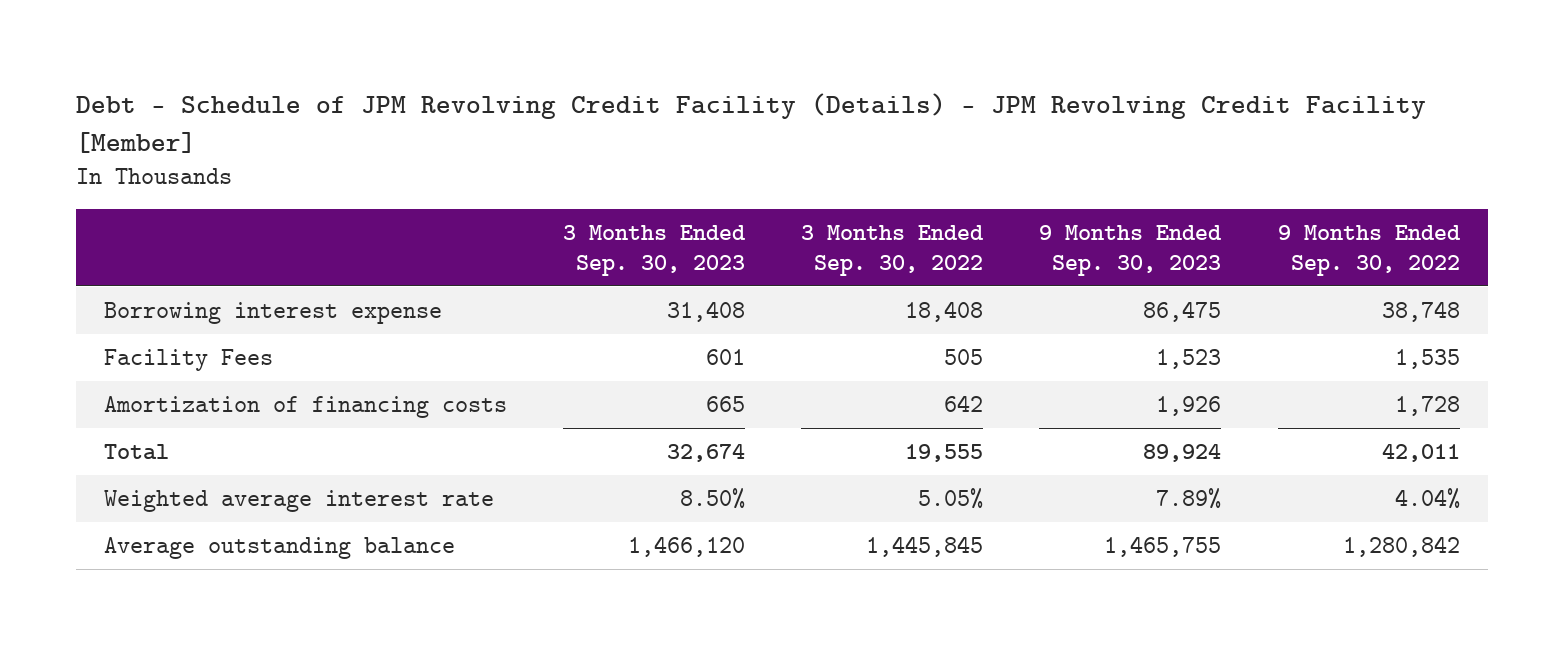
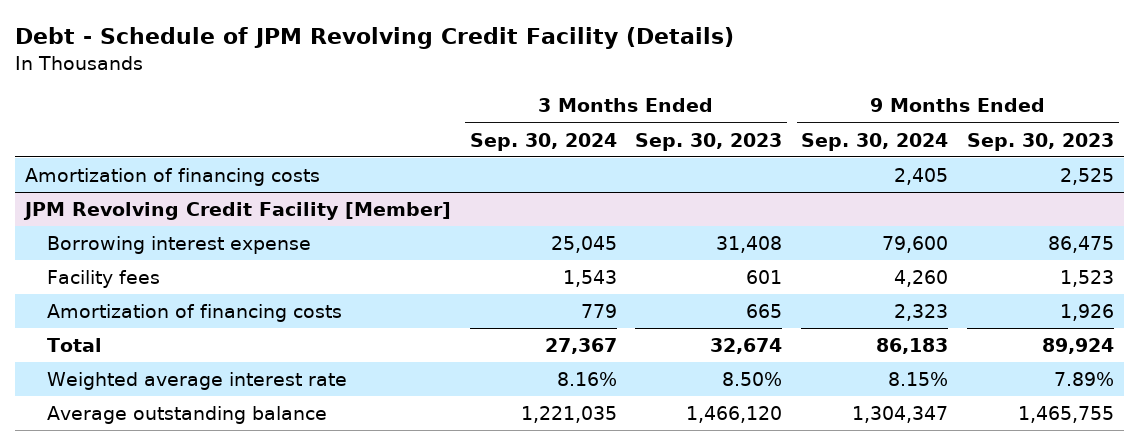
- Debt - Schedule of JPM Revolving Credit Facility (Details) - JPM Revolving Credit Facility [Member]
+ Debt - Schedule of JPM Revolving Credit Facility (Details)
- | 3 Months Ended Sep. 30, 2023 | 3 Months Ended Sep. 30, 2022 | 9 Months Ended Sep. 30, 2023 | 9 Months Ended Sep. 30, 2022
+ | 3 Months Ended Sep. 30, 2024 | 3 Months Ended Sep. 30, 2023 | 9 Months Ended Sep. 30, 2024 | 9 Months Ended Sep. 30, 2023
+ Amortization of financing costs | | | 2,405 | 2,525
+ JPM Revolving Credit Facility [Member]
- Facility Fees | 601 | 505 | 1,523 | 1,535
+ Facility fees | 1,543 | 601 | 4,260 | 1,523

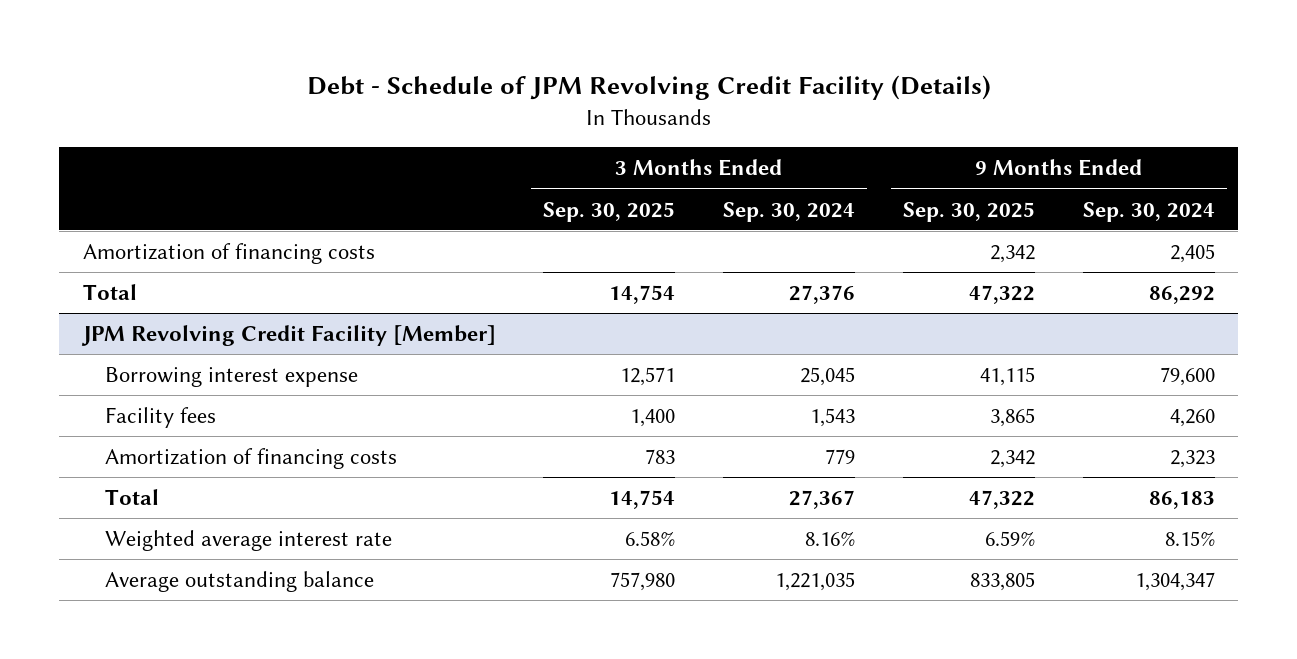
- | 3 Months Ended Sep. 30, 2024 | 3 Months Ended Sep. 30, 2023 | 9 Months Ended Sep. 30, 2024 | 9 Months Ended Sep. 30, 2023
+ | 3 Months Ended Sep. 30, 2025 | 3 Months Ended Sep. 30, 2024 | 9 Months Ended Sep. 30, 2025 | 9 Months Ended Sep. 30, 2024
+ Total | 14,754 | 27,376 | 47,322 | 86,292

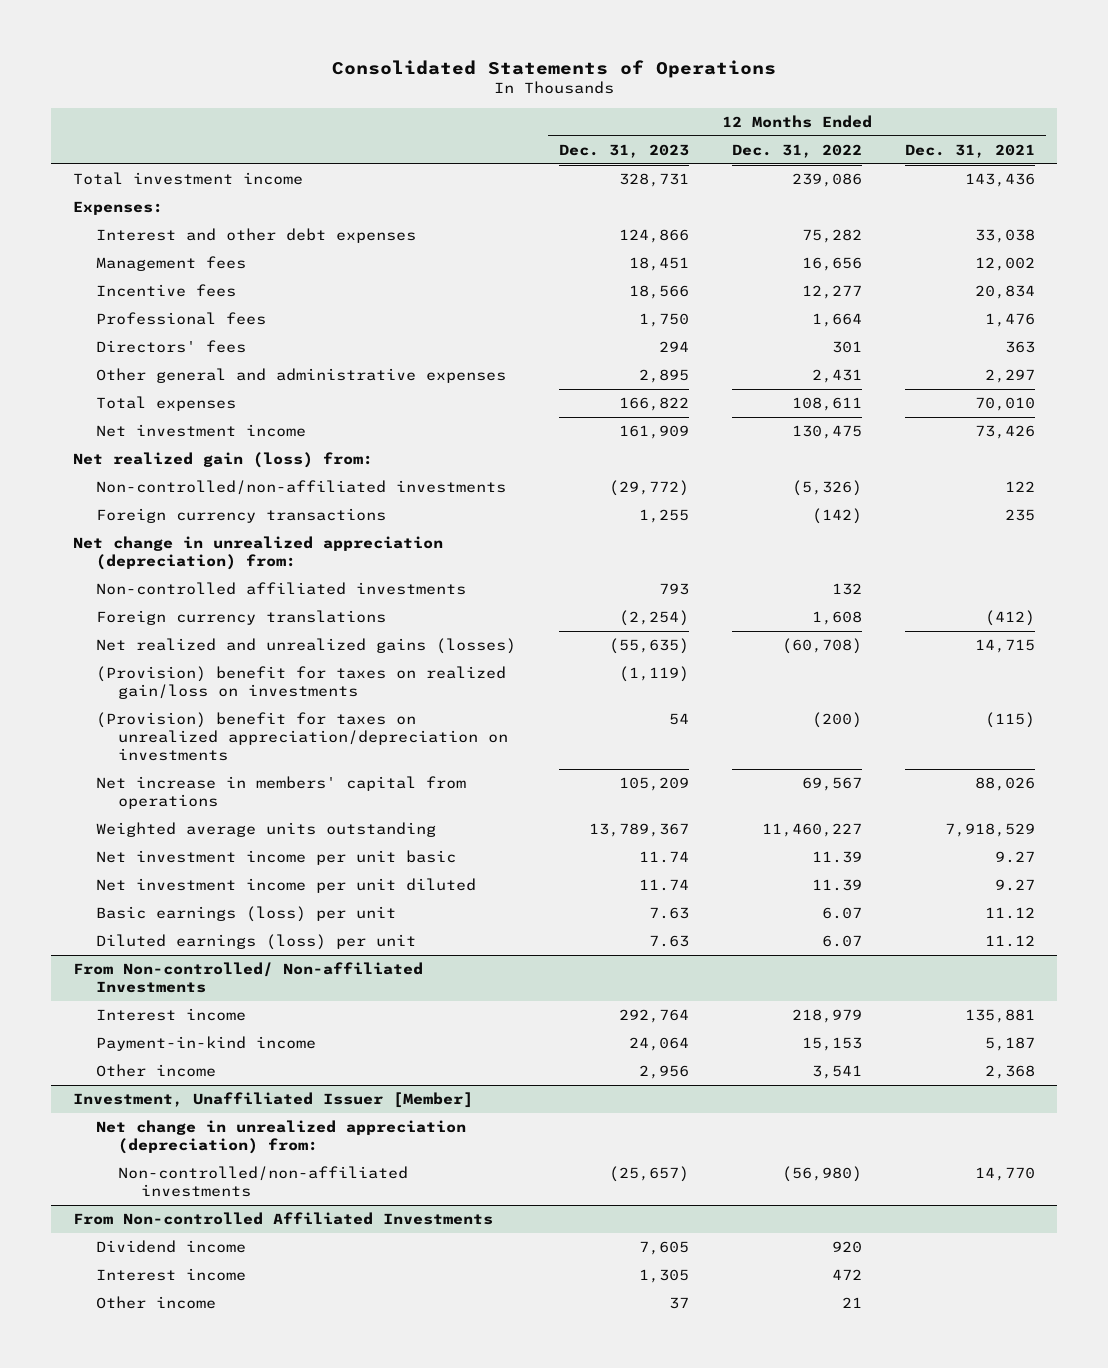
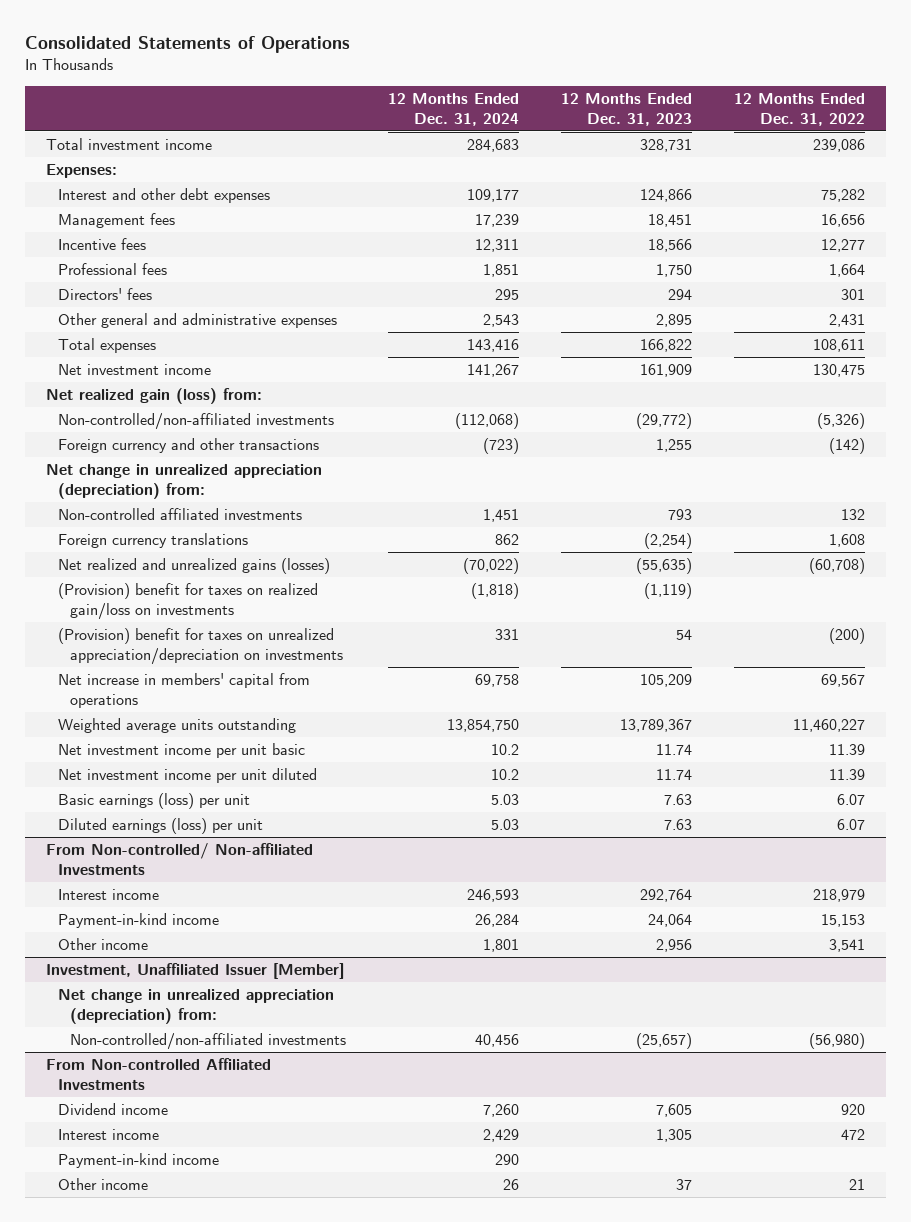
- | 12 Months Ended Dec. 31, 2023 | 12 Months Ended Dec. 31, 2022 | 12 Months Ended Dec. 31, 2021
+ | 12 Months Ended Dec. 31, 2024 | 12 Months Ended Dec. 31, 2023 | 12 Months Ended Dec. 31, 2022
- Foreign currency transactions | 1,255 | (142) | 235
+ Foreign currency and other transactions | (723) | 1,255 | (142)
@ From Non-controlled Affiliated Investments
+ Payment-in-kind income | 290 | |

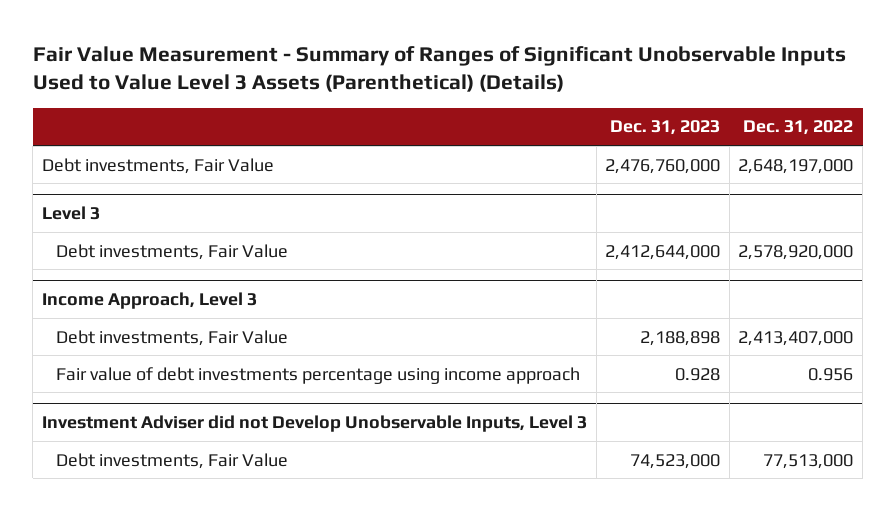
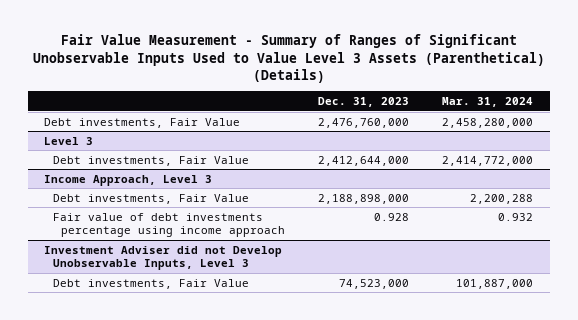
- | Dec. 31, 2023 | Dec. 31, 2022
+ | Dec. 31, 2023 | Mar. 31, 2024
@ Income Approach, Level 3
- Debt investments, Fair Value | 2,188,898 | 2,413,407,000
+ Debt investments, Fair Value | 2,188,898,000 | 2,200,288

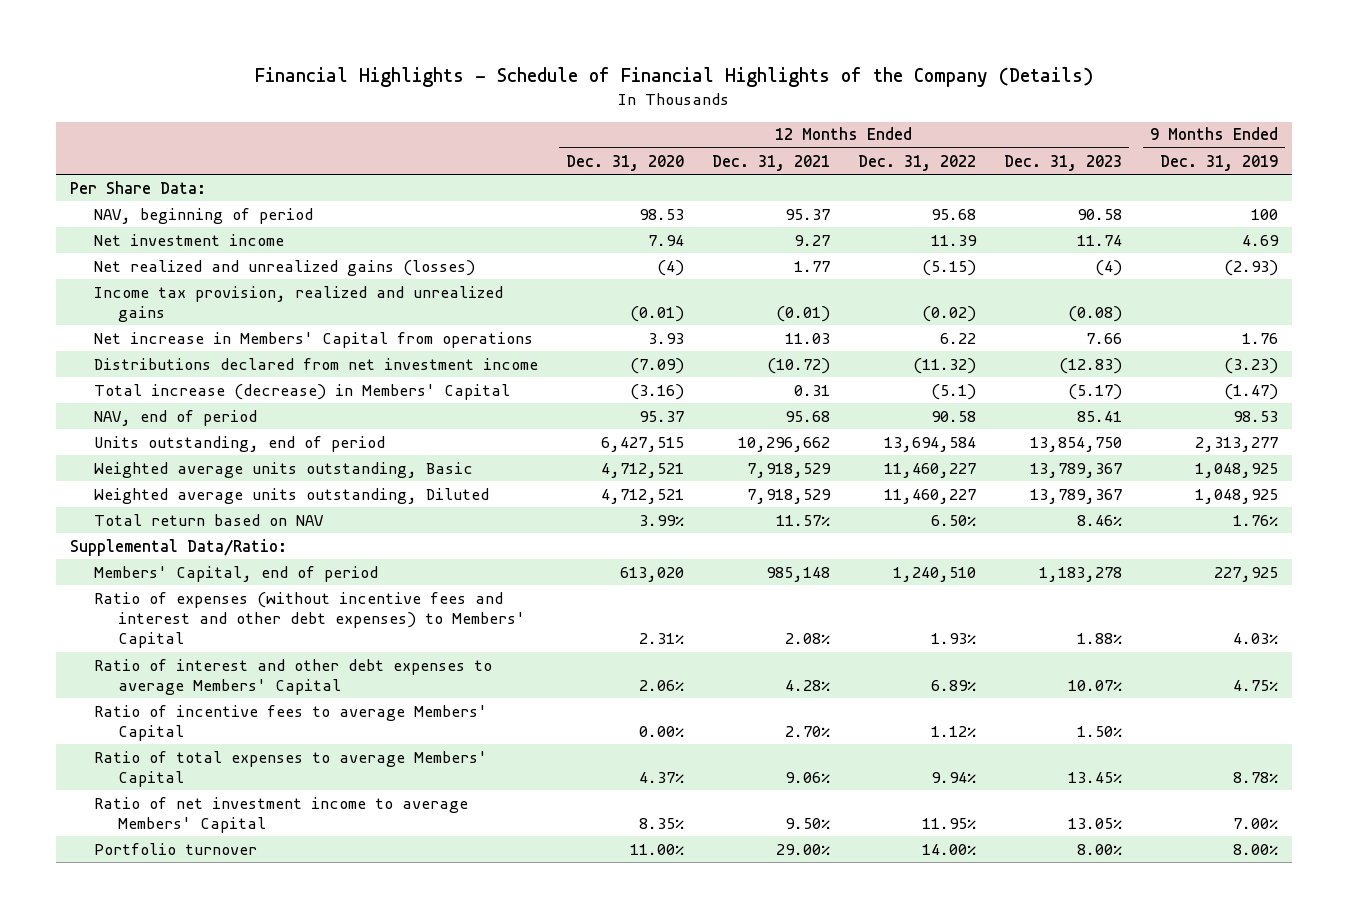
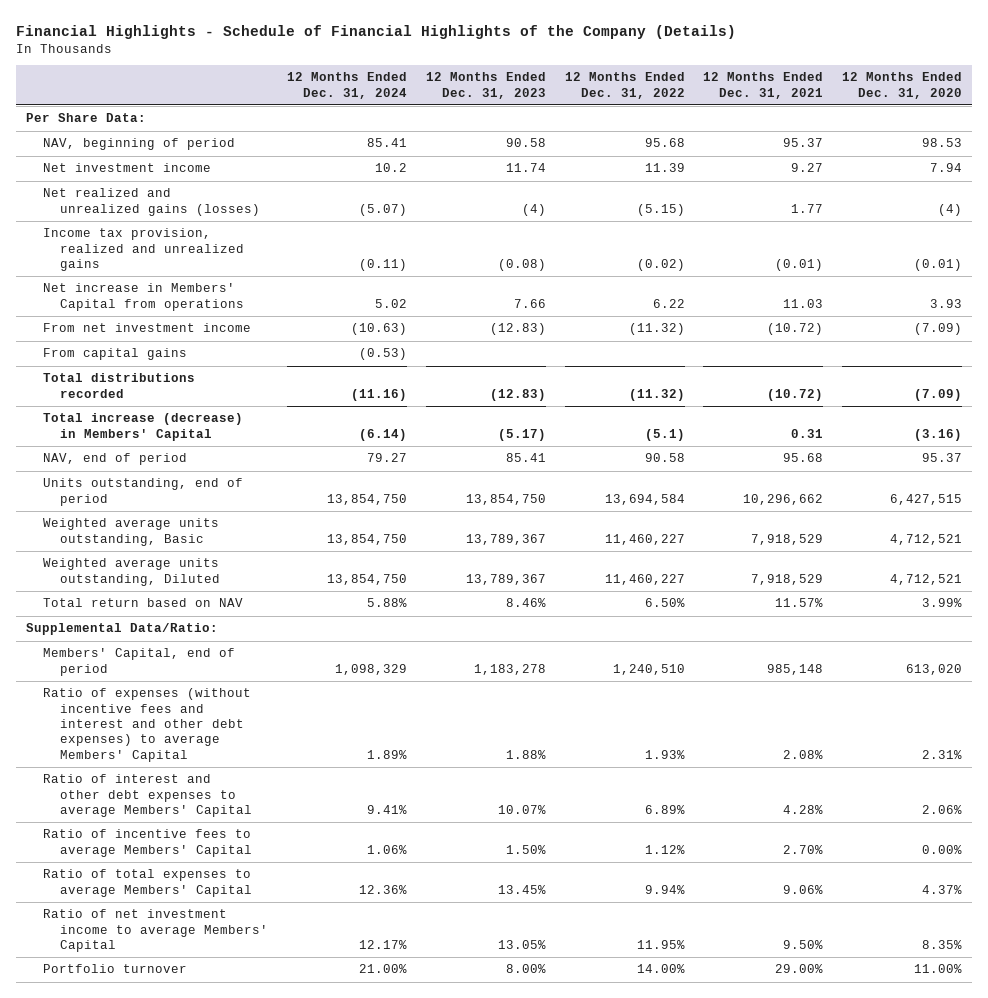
- | 12 Months Ended Dec. 31, 2020 | 12 Months Ended Dec. 31, 2021 | 12 Months Ended Dec. 31, 2022 | 12 Months Ended Dec. 31, 2023 | 9 Months Ended Dec. 31, 2019
+ | 12 Months Ended Dec. 31, 2024 | 12 Months Ended Dec. 31, 2023 | 12 Months Ended Dec. 31, 2022 | 12 Months Ended Dec. 31, 2021 | 12 Months Ended Dec. 31, 2020
- Distributions declared from net investment income | (7.09) | (10.72) | (11.32) | (12.83) | (3.23)
+ From net investment income | (10.63) | (12.83) | (11.32) | (10.72) | (7.09)
+ From capital gains | (0.53) | | | |
+ Total distributions recorded | (11.16) | (12.83) | (11.32) | (10.72) | (7.09)
- Ratio of expenses (without incentive fees and interest and other debt expenses) to Members' Capital | 2.31% | 2.08% | 1.93% | 1.88% | 4.03%
+ Ratio of expenses (without incentive fees and interest and other debt expenses) to average Members' Capital | 1.89% | 1.88% | 1.93% | 2.08% | 2.31%

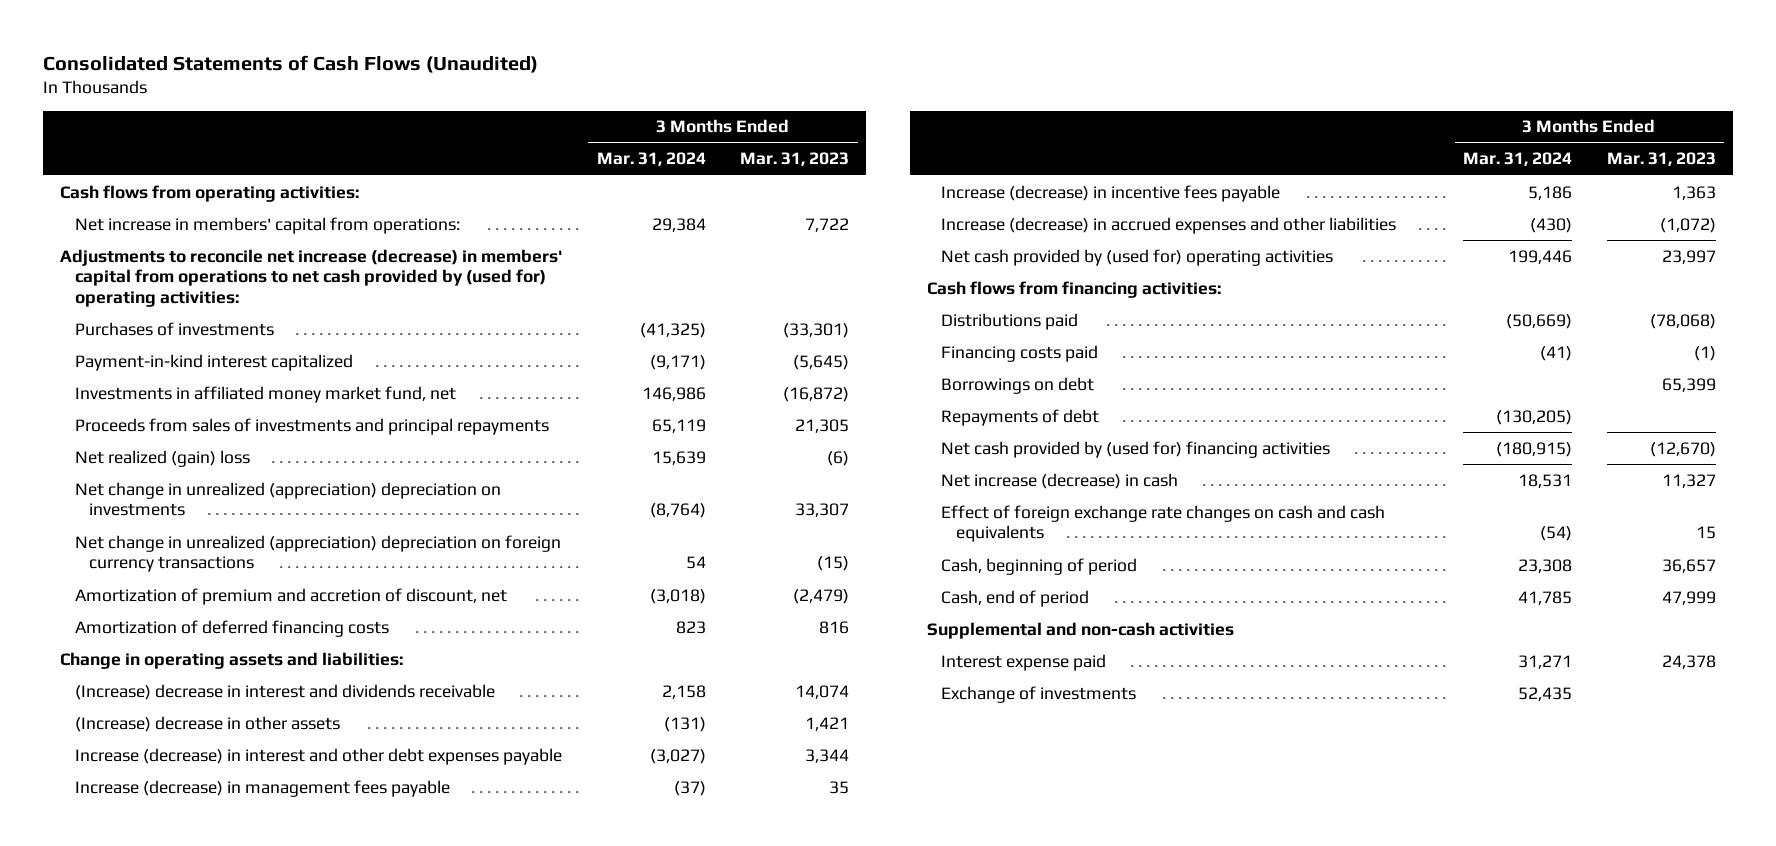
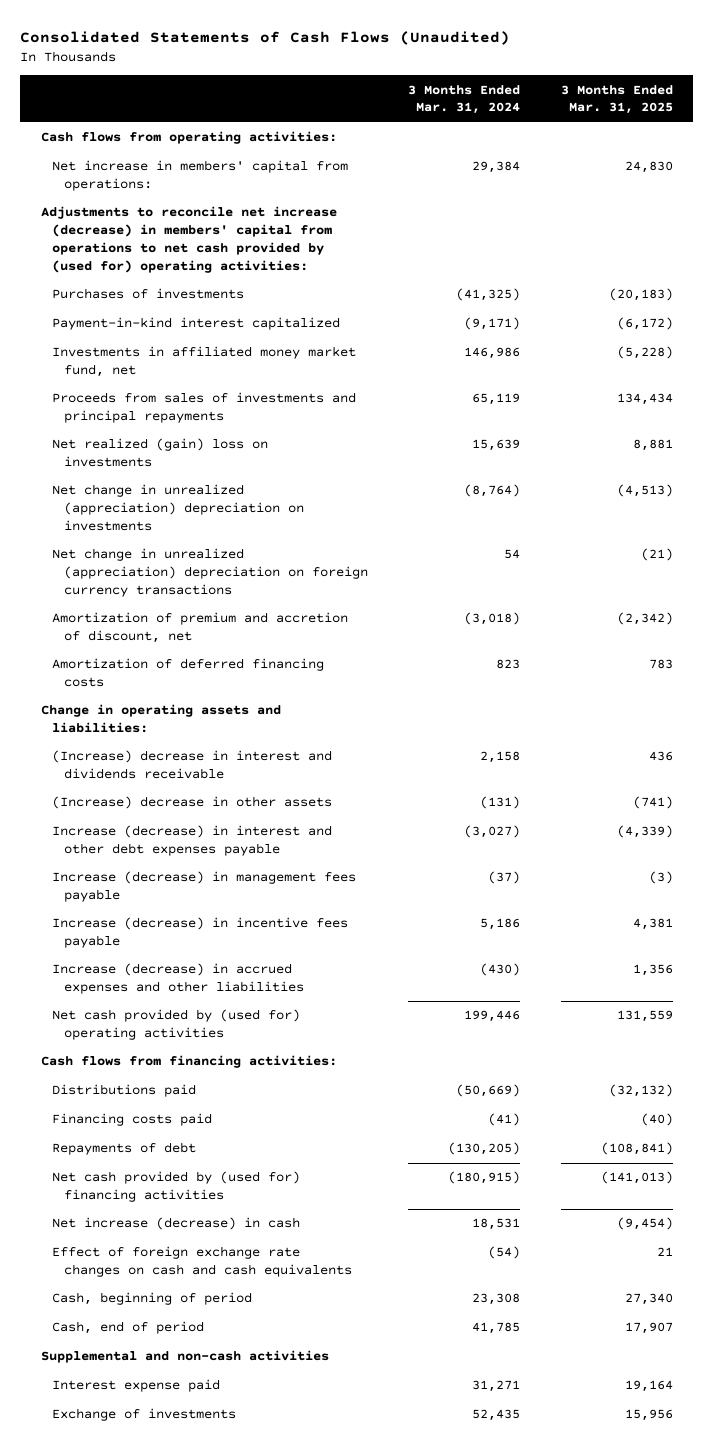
- | 3 Months Ended Mar. 31, 2024 | 3 Months Ended Mar. 31, 2023
+ | 3 Months Ended Mar. 31, 2024 | 3 Months Ended Mar. 31, 2025
- Net realized (gain) loss | 15,639 | (6)
+ Net realized (gain) loss on investments | 15,639 | 8,881
- Borrowings on debt | | 65,399

